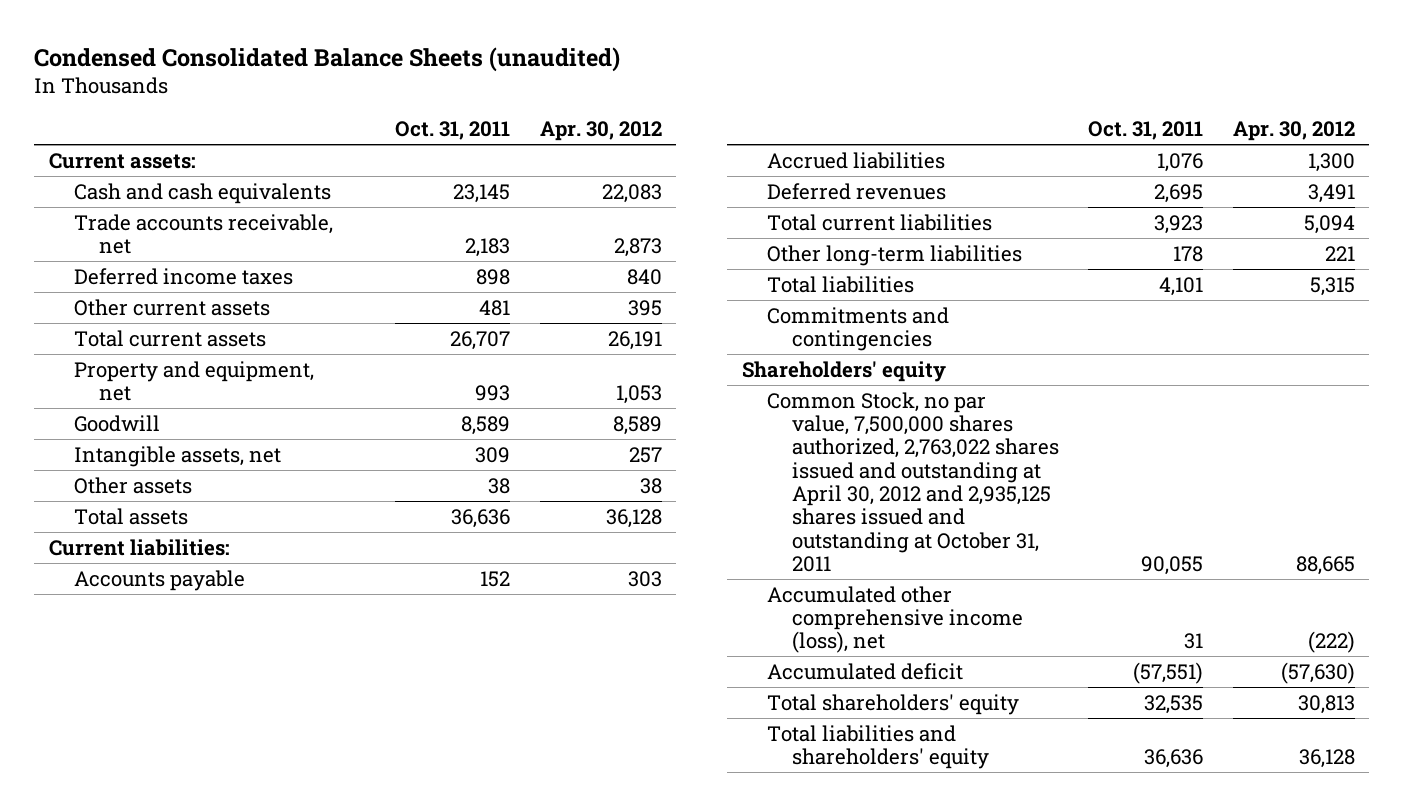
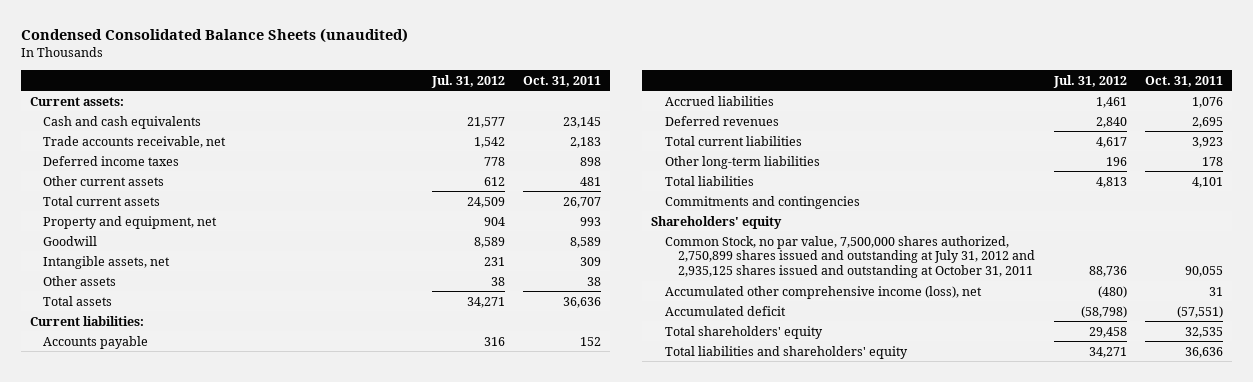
- | Oct. 31, 2011 | Apr. 30, 2012
+ | Jul. 31, 2012 | Oct. 31, 2011
- Common Stock, no par value, 7,500,000 shares authorized, 2,763,022 shares issued and outstanding at April 30, 2012 and 2,935,125 shares issued and outstanding at October 31, 2011 | 90,055 | 88,665
+ Common Stock, no par value, 7,500,000 shares authorized, 2,750,899 shares issued and outstanding at July 31, 2012 and 2,935,125 shares issued and outstanding at October 31, 2011 | 88,736 | 90,055

